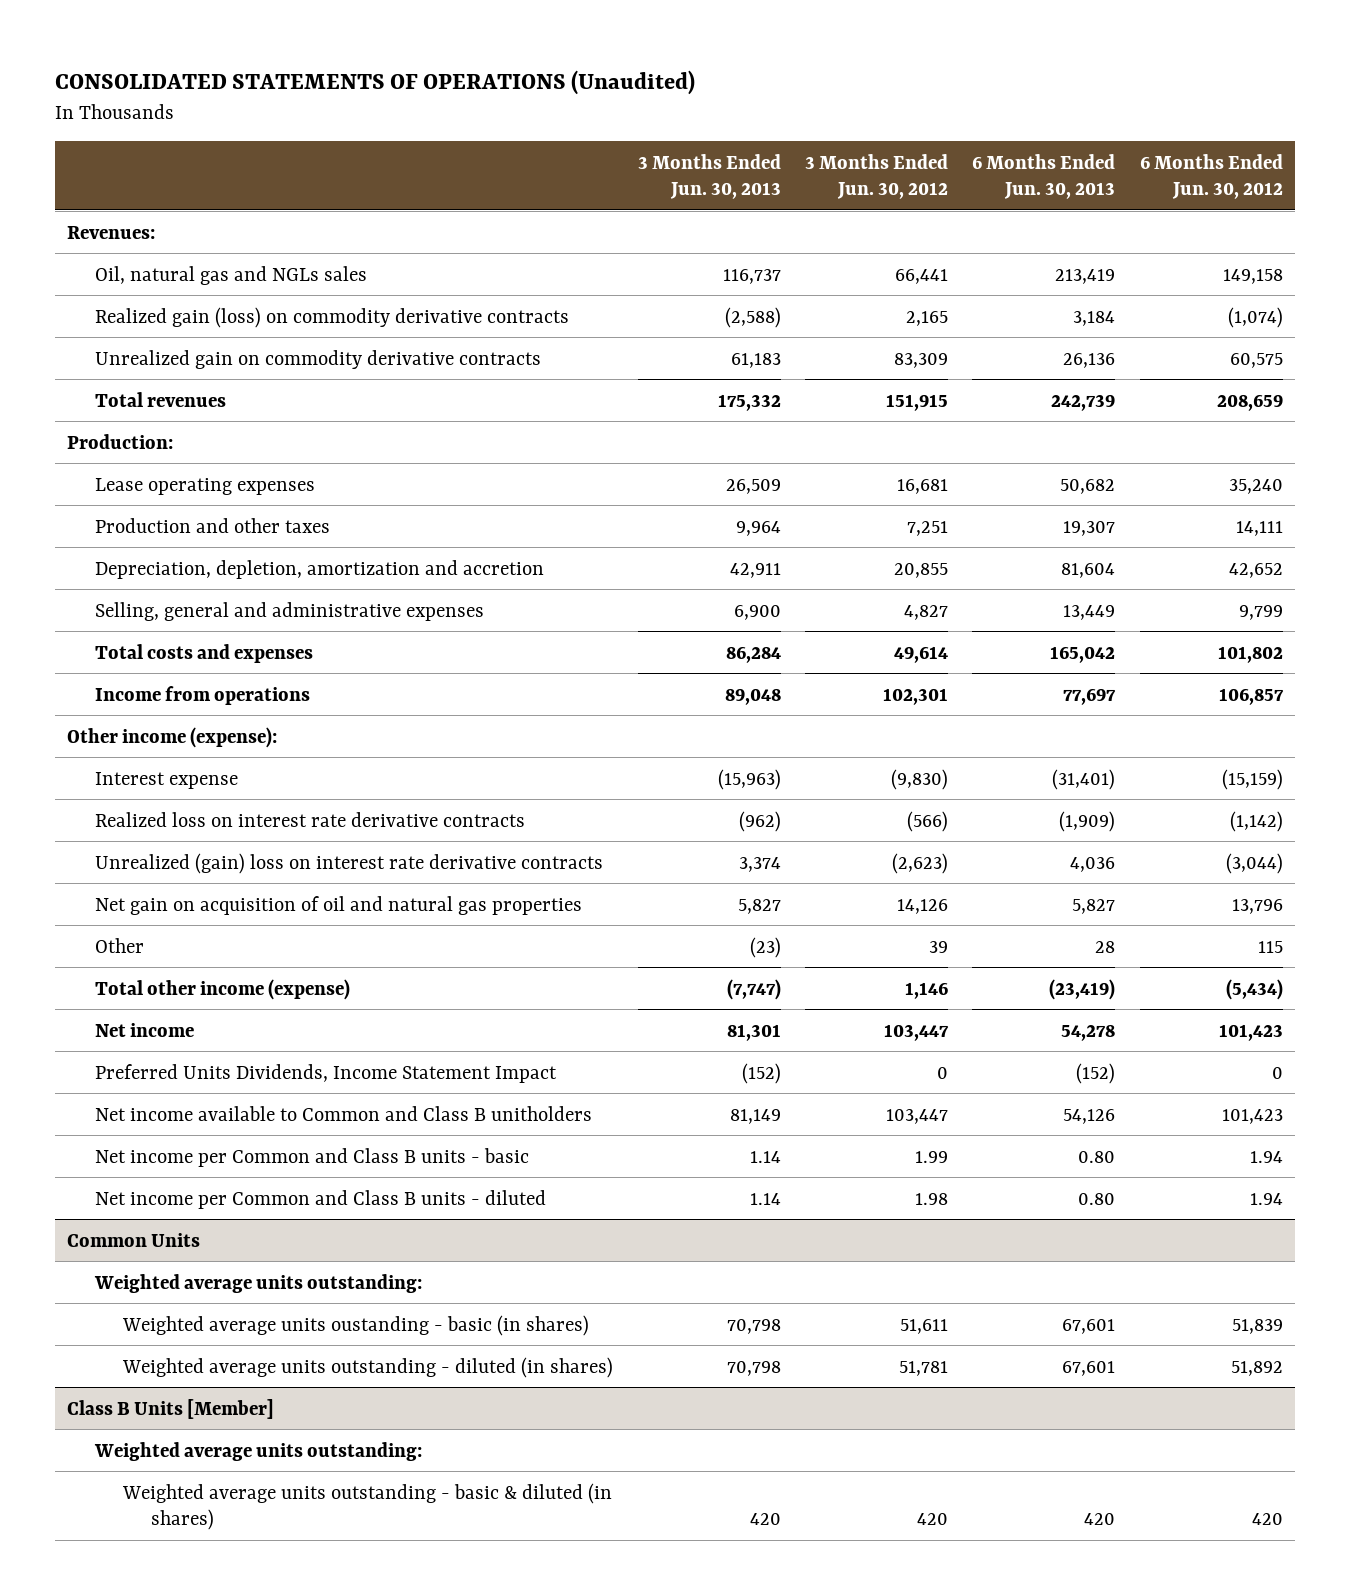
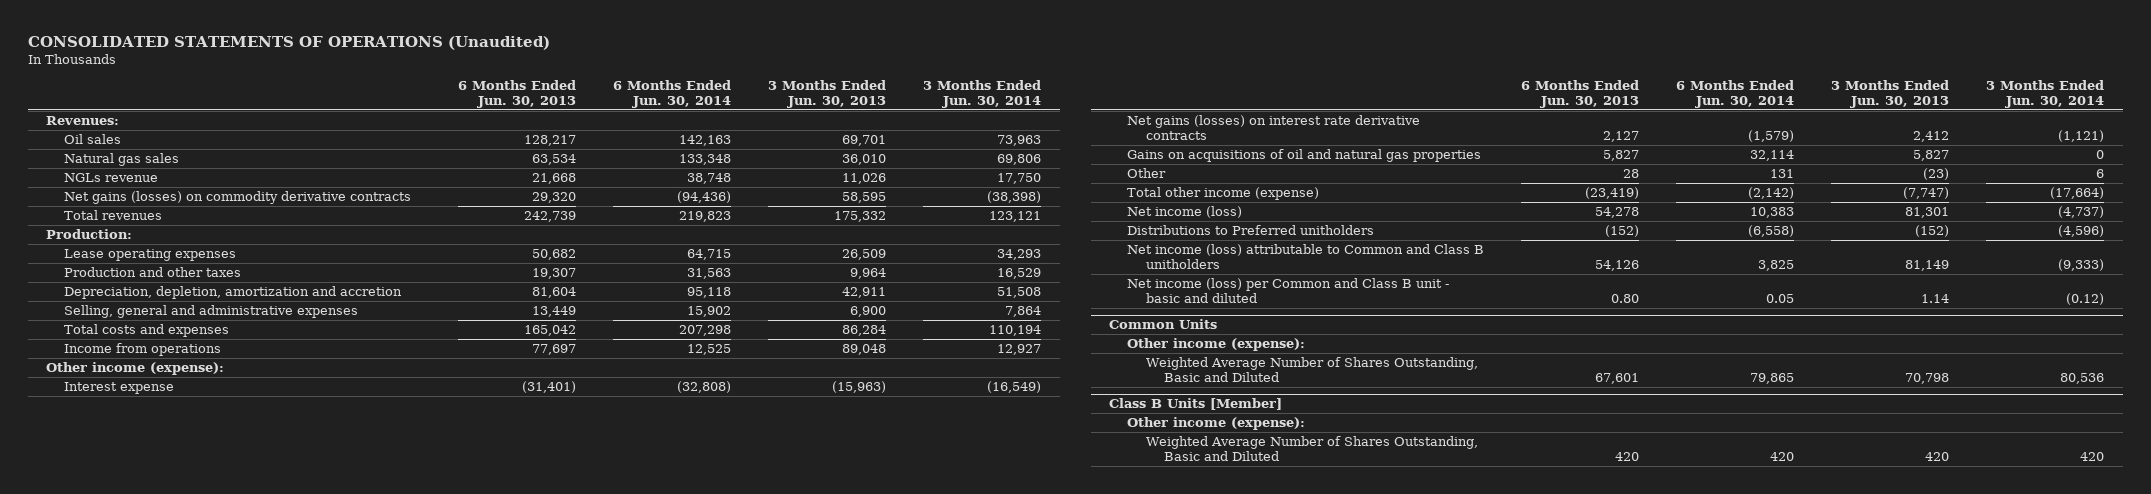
- | 3 Months Ended Jun. 30, 2013 | 3 Months Ended Jun. 30, 2012 | 6 Months Ended Jun. 30, 2013 | 6 Months Ended Jun. 30, 2012
+ | 6 Months Ended Jun. 30, 2013 | 6 Months Ended Jun. 30, 2014 | 3 Months Ended Jun. 30, 2013 | 3 Months Ended Jun. 30, 2014
- Oil, natural gas and NGLs sales | 116,737 | 66,441 | 213,419 | 149,158
- Realized gain (loss) on commodity derivative contracts | (2,588) | 2,165 | 3,184 | (1,074)
- Unrealized gain on commodity derivative contracts | 61,183 | 83,309 | 26,136 | 60,575
+ Oil sales | 128,217 | 142,163 | 69,701 | 73,963
+ Natural gas sales | 63,534 | 133,348 | 36,010 | 69,806
+ NGLs revenue | 21,668 | 38,748 | 11,026 | 17,750
+ Net gains (losses) on commodity derivative contracts | 29,320 | (94,436) | 58,595 | (38,398)
- Realized loss on interest rate derivative contracts | (962) | (566) | (1,909) | (1,142)
- Unrealized (gain) loss on interest rate derivative contracts | 3,374 | (2,623) | 4,036 | (3,044)
- Net gain on acquisition of oil and natural gas properties | 5,827 | 14,126 | 5,827 | 13,796
+ Net gains (losses) on interest rate derivative contracts | 2,127 | (1,579) | 2,412 | (1,121)
+ Gains on acquisitions of oil and natural gas properties | 5,827 | 32,114 | 5,827 | 0
- Net income | 81,301 | 103,447 | 54,278 | 101,423
- Preferred Units Dividends, Income Statement Impact | (152) | 0 | (152) | 0
- Net income available to Common and Class B unitholders | 81,149 | 103,447 | 54,126 | 101,423
- Net income per Common and Class B units - basic | 1.14 | 1.99 | 0.80 | 1.94
- Net income per Common and Class B units - diluted | 1.14 | 1.98 | 0.80 | 1.94
+ Net income (loss) | 54,278 | 10,383 | 81,301 | (4,737)
+ Distributions to Preferred unitholders | (152) | (6,558) | (152) | (4,596)
+ Net income (loss) attributable to Common and Class B unitholders | 54,126 | 3,825 | 81,149 | (9,333)
+ Net income (loss) per Common and Class B unit - basic and diluted | 0.80 | 0.05 | 1.14 | (0.12)
@ Common Units
- Weighted average units outstanding:
- Weighted average units oustanding - basic (in shares) | 70,798 | 51,611 | 67,601 | 51,839
- Weighted average units outstanding - diluted (in shares) | 70,798 | 51,781 | 67,601 | 51,892
+ Other income (expense):
+ Weighted Average Number of Shares Outstanding, Basic and Diluted | 67,601 | 79,865 | 70,798 | 80,536
@ Class B Units [Member]
- Weighted average units outstanding:
- Weighted average units outstanding - basic & diluted (in shares) | 420 | 420 | 420 | 420
+ Other income (expense):
+ Weighted Average Number of Shares Outstanding, Basic and Diluted | 420 | 420 | 420 | 420

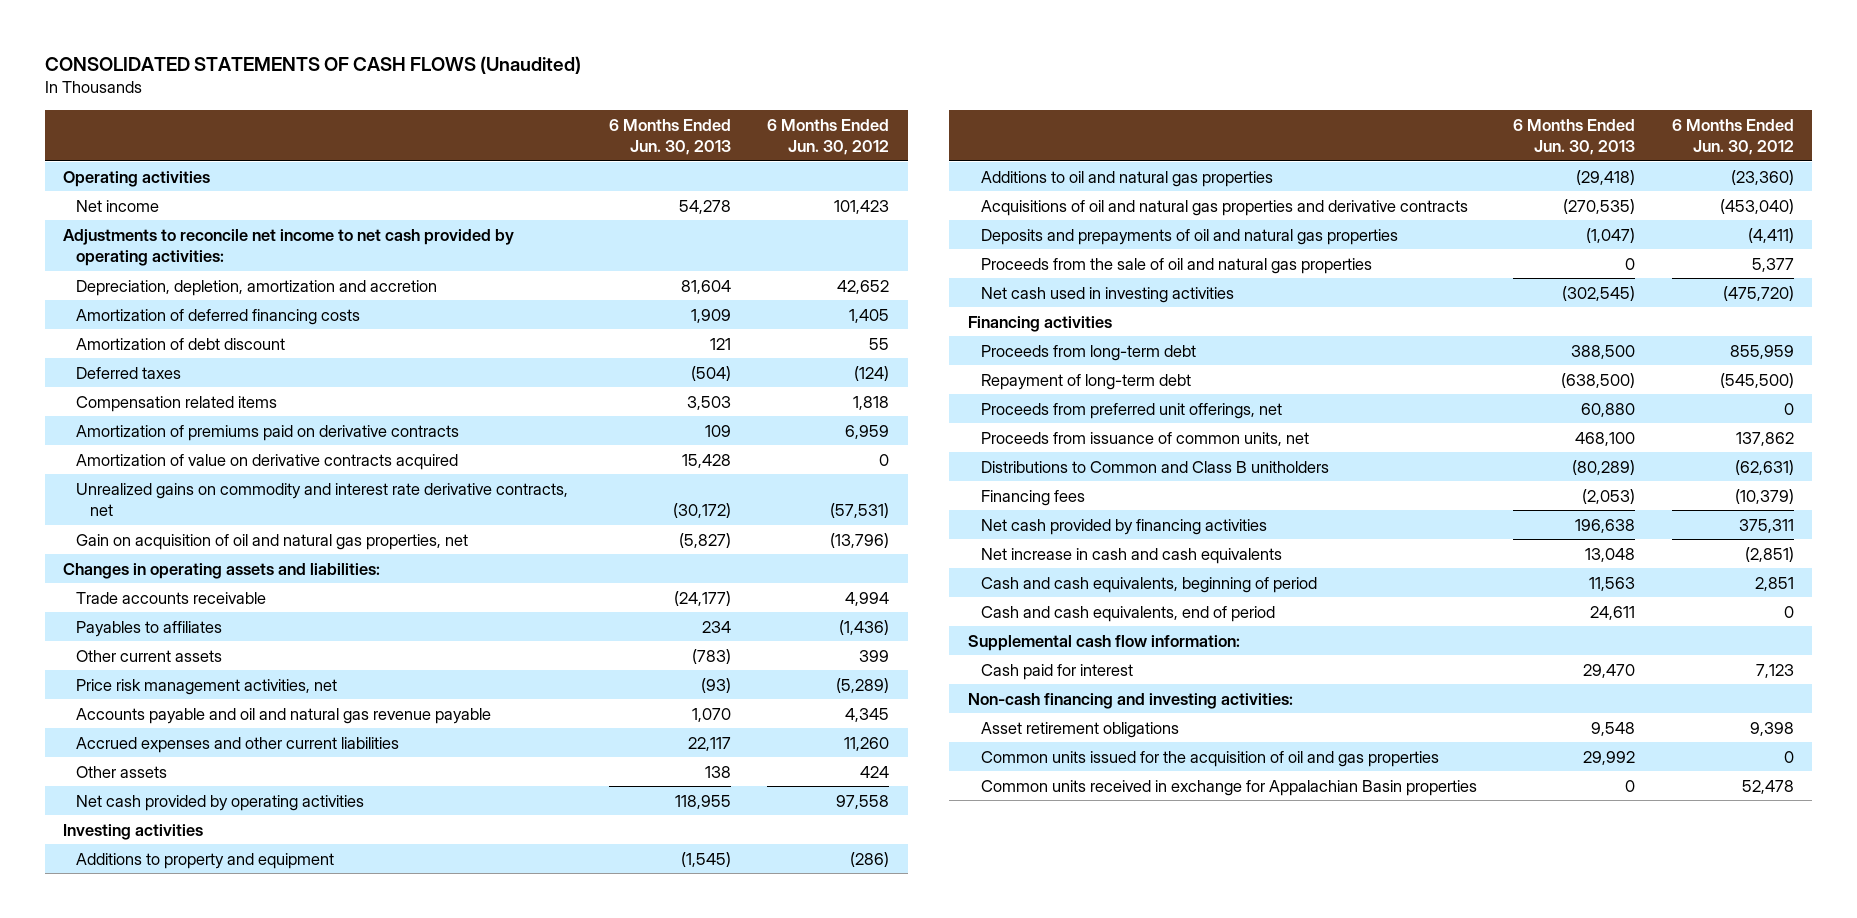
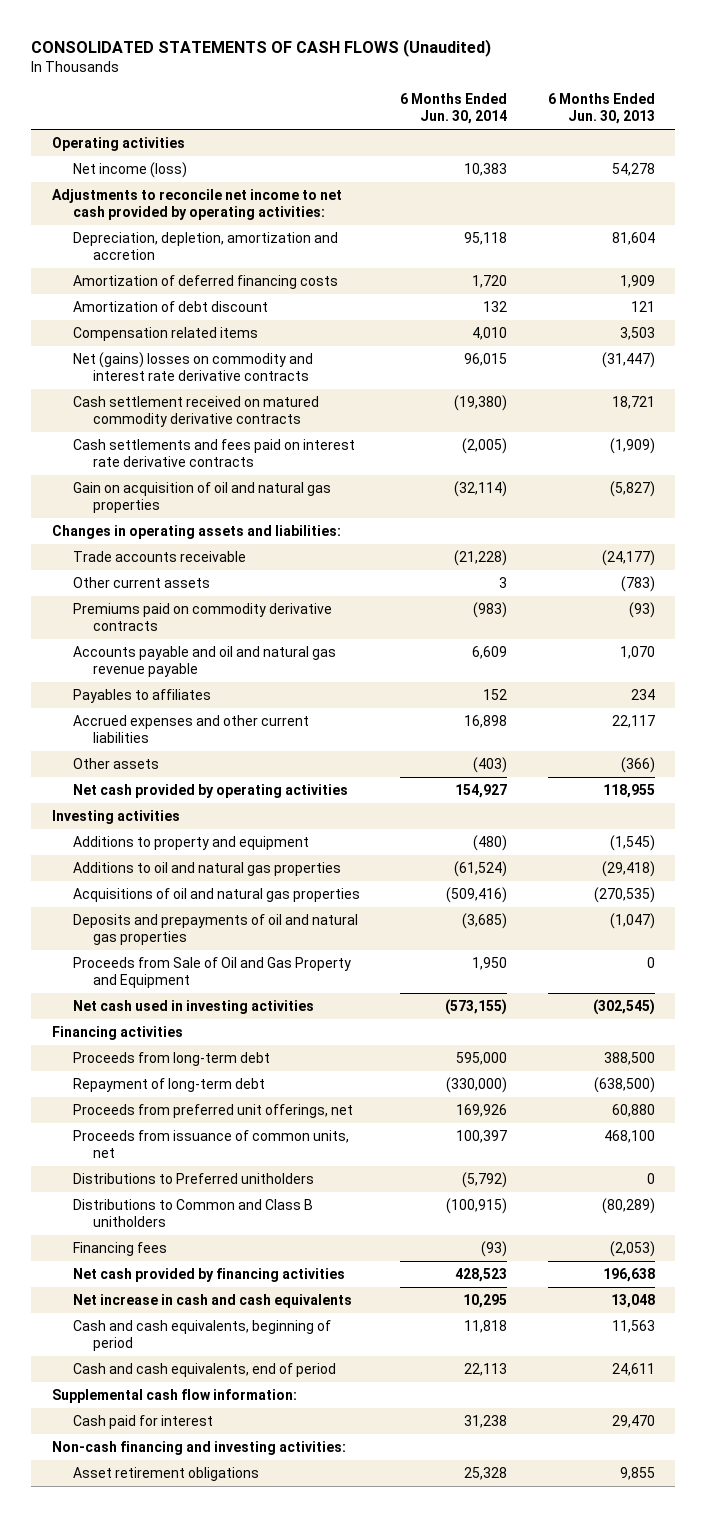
- | 6 Months Ended Jun. 30, 2013 | 6 Months Ended Jun. 30, 2012
+ | 6 Months Ended Jun. 30, 2014 | 6 Months Ended Jun. 30, 2013
- Net income | 54,278 | 101,423
+ Net income (loss) | 10,383 | 54,278
- Deferred taxes | (504) | (124)
- Amortization of premiums paid on derivative contracts | 109 | 6,959
- Amortization of value on derivative contracts acquired | 15,428 | 0
- Unrealized gains on commodity and interest rate derivative contracts, net | (30,172) | (57,531)
- Gain on acquisition of oil and natural gas properties, net | (5,827) | (13,796)
+ Net (gains) losses on commodity and interest rate derivative contracts | 96,015 | (31,447)
+ Cash settlement received on matured commodity derivative contracts | (19,380) | 18,721
+ Cash settlements and fees paid on interest rate derivative contracts | (2,005) | (1,909)
+ Gain on acquisition of oil and natural gas properties | (32,114) | (5,827)
- Price risk management activities, net | (93) | (5,289)
+ Premiums paid on commodity derivative contracts | (983) | (93)
moved down: Payables to affiliates | 152 | 234
- Other assets | 138 | 424
+ Other assets | (403) | (366)
- Acquisitions of oil and natural gas properties and derivative contracts | (270,535) | (453,040)
+ Acquisitions of oil and natural gas properties | (509,416) | (270,535)
- Proceeds from the sale of oil and natural gas properties | 0 | 5,377
+ Proceeds from Sale of Oil and Gas Property and Equipment | 1,950 | 0
+ Distributions to Preferred unitholders | (5,792) | 0
- Asset retirement obligations | 9,548 | 9,398
- Common units issued for the acquisition of oil and gas properties | 29,992 | 0
- Common units received in exchange for Appalachian Basin properties | 0 | 52,478
+ Asset retirement obligations | 25,328 | 9,855

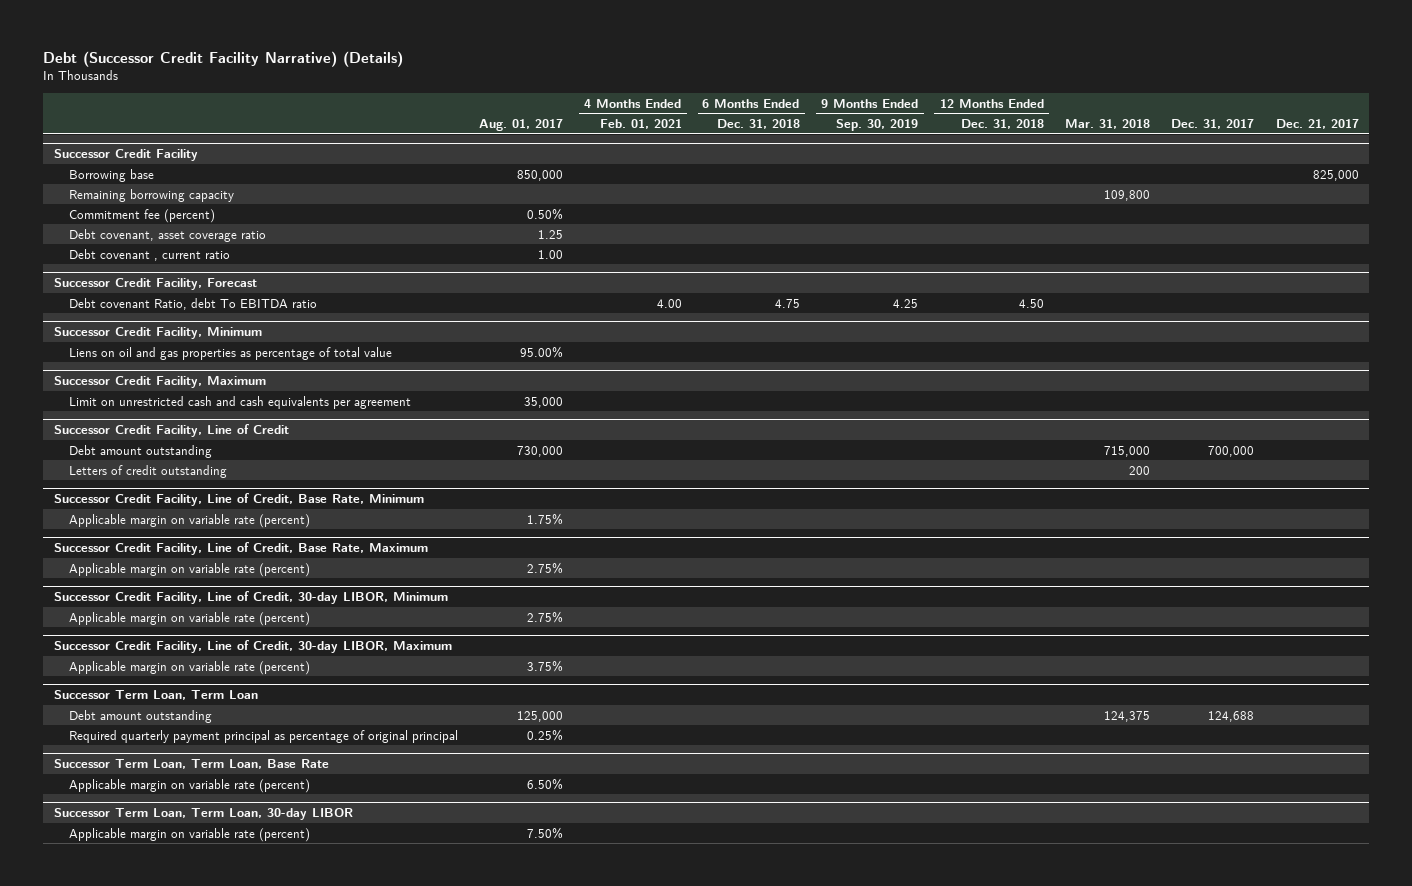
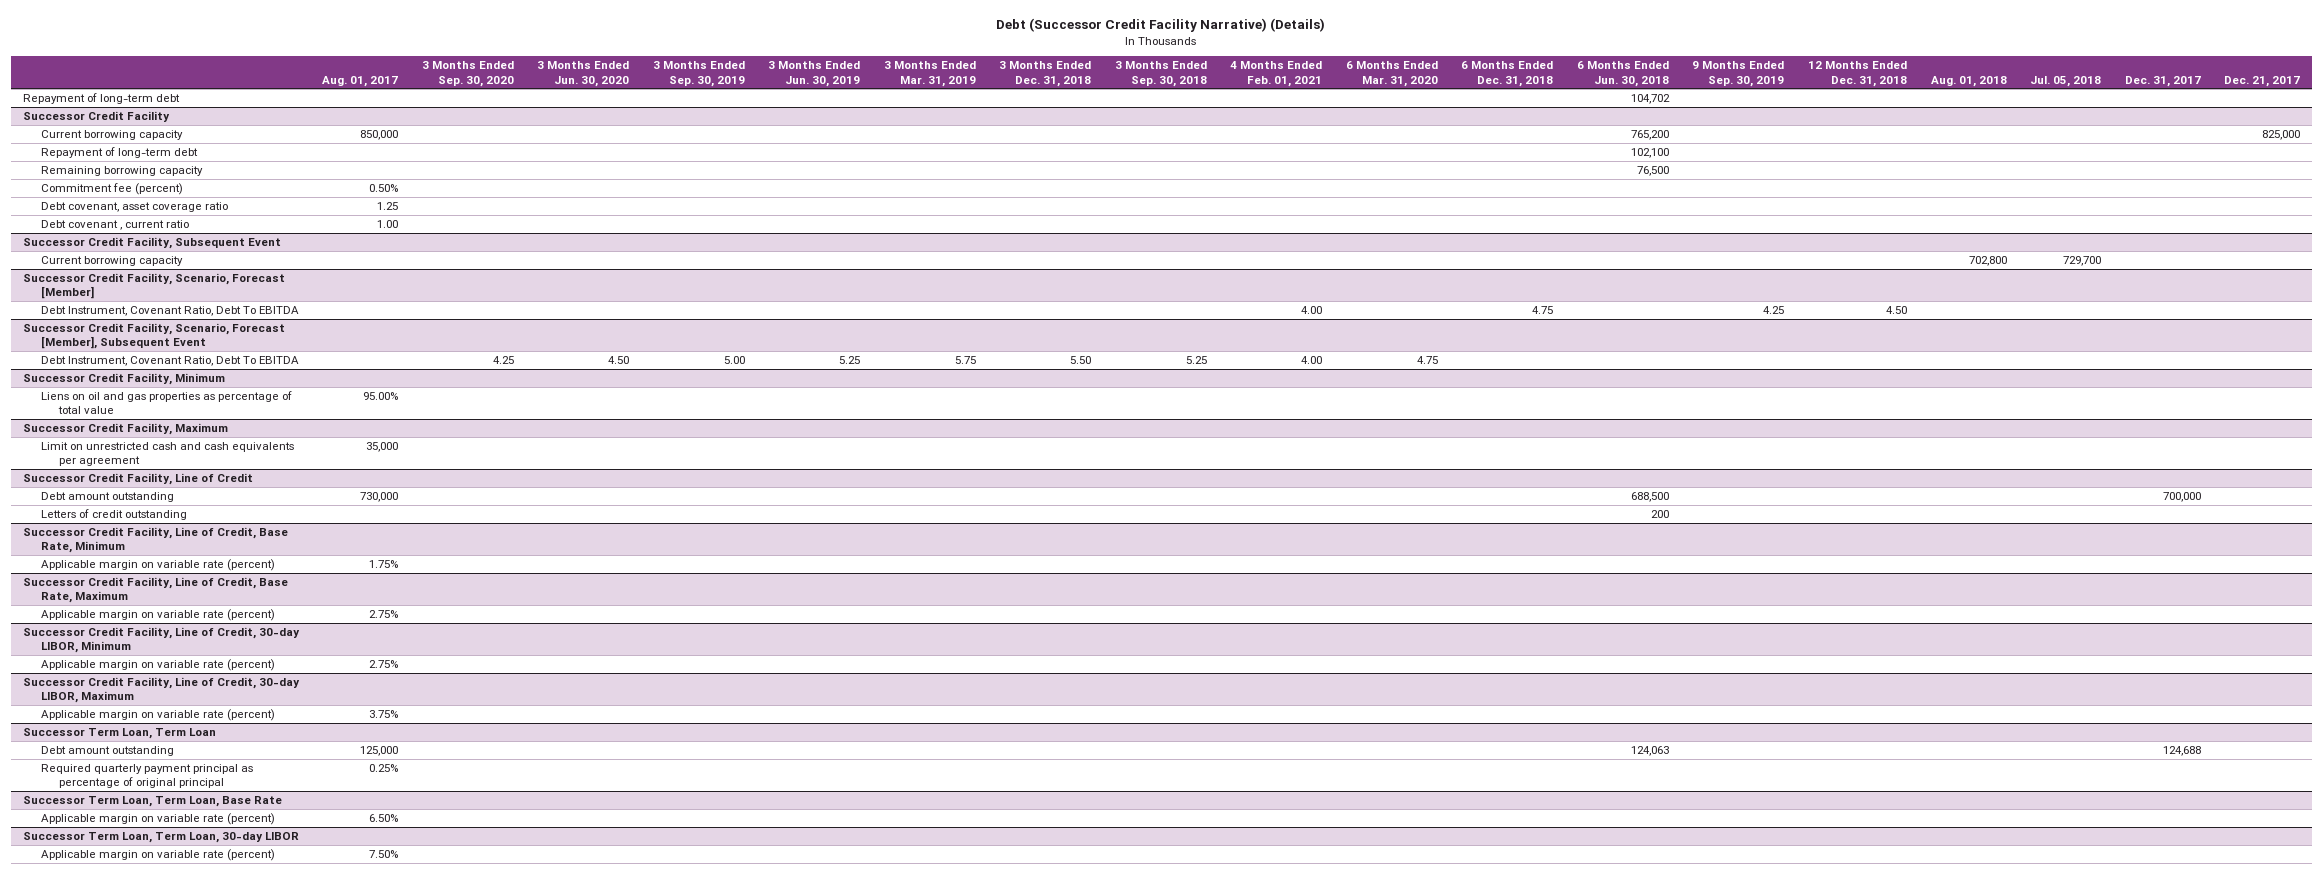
- | Aug. 01, 2017 | 4 Months Ended Feb. 01, 2021 | 6 Months Ended Dec. 31, 2018 | 9 Months Ended Sep. 30, 2019 | 12 Months Ended Dec. 31, 2018 | Mar. 31, 2018 | Dec. 31, 2017 | Dec. 21, 2017
+ | Aug. 01, 2017 | 3 Months Ended Sep. 30, 2020 | 3 Months Ended Jun. 30, 2020 | 3 Months Ended Sep. 30, 2019 | 3 Months Ended Jun. 30, 2019 | 3 Months Ended Mar. 31, 2019 | 3 Months Ended Dec. 31, 2018 | 3 Months Ended Sep. 30, 2018 | 4 Months Ended Feb. 01, 2021 | 6 Months Ended Mar. 31, 2020 | 6 Months Ended Dec. 31, 2018 | 6 Months Ended Jun. 30, 2018 | 9 Months Ended Sep. 30, 2019 | 12 Months Ended Dec. 31, 2018 | Aug. 01, 2018 | Jul. 05, 2018 | Dec. 31, 2017 | Dec. 21, 2017
+ Repayment of long-term debt | | | | | | | | | | | | 104,702 | | | | | |
@ Successor Credit Facility
- Borrowing base | 850,000 | | | | | | | 825,000
+ Current borrowing capacity | 850,000 | | | | | | | | | | | 765,200 | | | | | | 825,000
+ Repayment of long-term debt | | | | | | | | | | | | 102,100 | | | | | |
- Successor Credit Facility, Forecast
- Debt covenant Ratio, debt To EBITDA ratio | | 4.00 | 4.75 | 4.25 | 4.50 | | |
+ Successor Credit Facility, Subsequent Event
+ Current borrowing capacity | | | | | | | | | | | | | | | 702,800 | 729,700 | |
+ Successor Credit Facility, Scenario, Forecast [Member]
+ Debt Instrument, Covenant Ratio, Debt To EBITDA | | | | | | | | | 4.00 | | 4.75 | | 4.25 | 4.50 | | | |
+ Successor Credit Facility, Scenario, Forecast [Member], Subsequent Event
+ Debt Instrument, Covenant Ratio, Debt To EBITDA | | 4.25 | 4.50 | 5.00 | 5.25 | 5.75 | 5.50 | 5.25 | 4.00 | 4.75 | | | | | | | |

